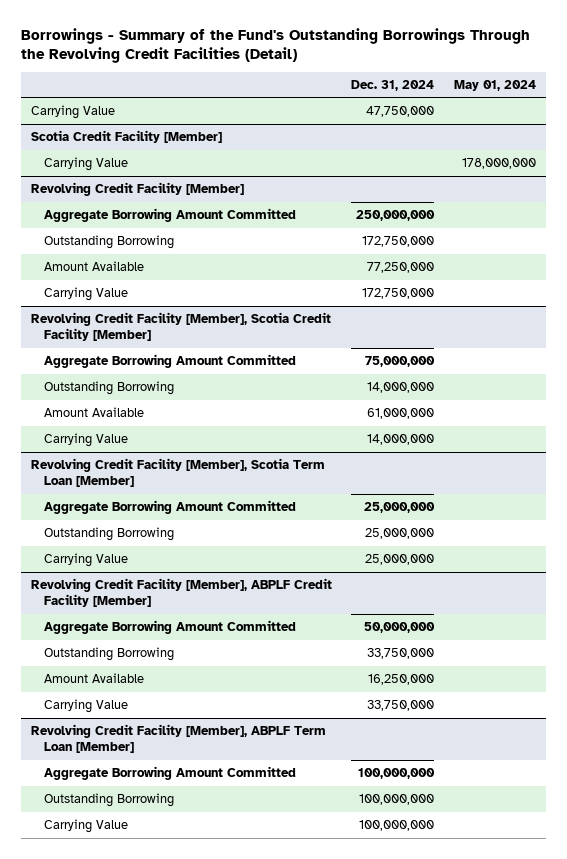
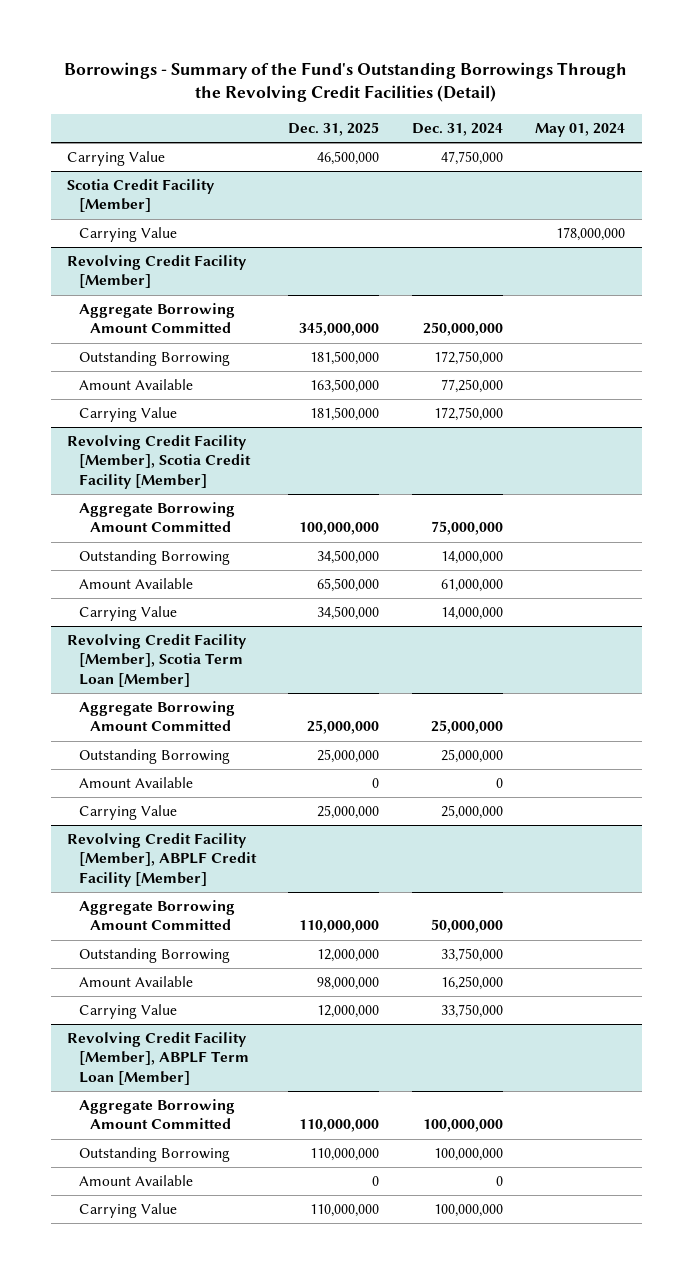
- | Dec. 31, 2024 | May 01, 2024
+ | Dec. 31, 2025 | Dec. 31, 2024 | May 01, 2024
@ Revolving Credit Facility [Member], Scotia Term Loan [Member]
+ Amount Available | 0 | 0 |
@ Revolving Credit Facility [Member], ABPLF Term Loan [Member]
+ Amount Available | 0 | 0 |

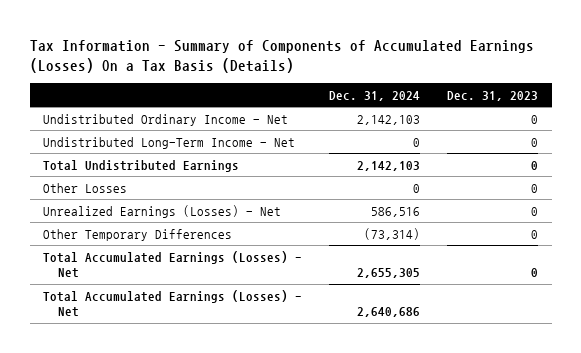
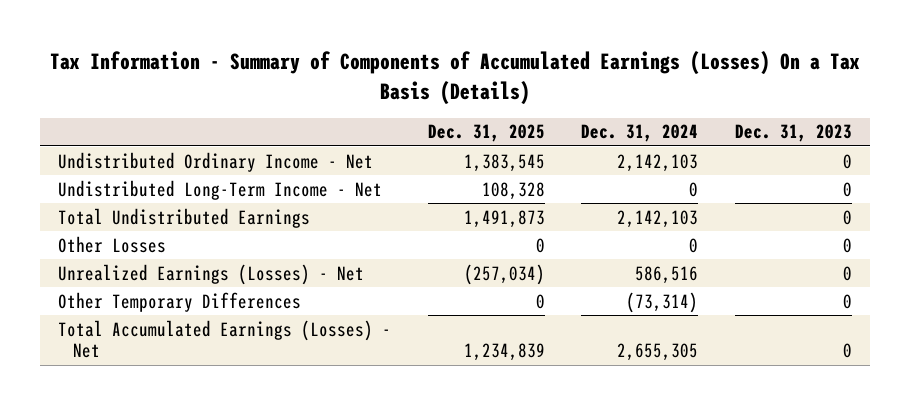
- | Dec. 31, 2024 | Dec. 31, 2023
+ | Dec. 31, 2025 | Dec. 31, 2024 | Dec. 31, 2023
- Total Accumulated Earnings (Losses) - Net | 2,640,686 |

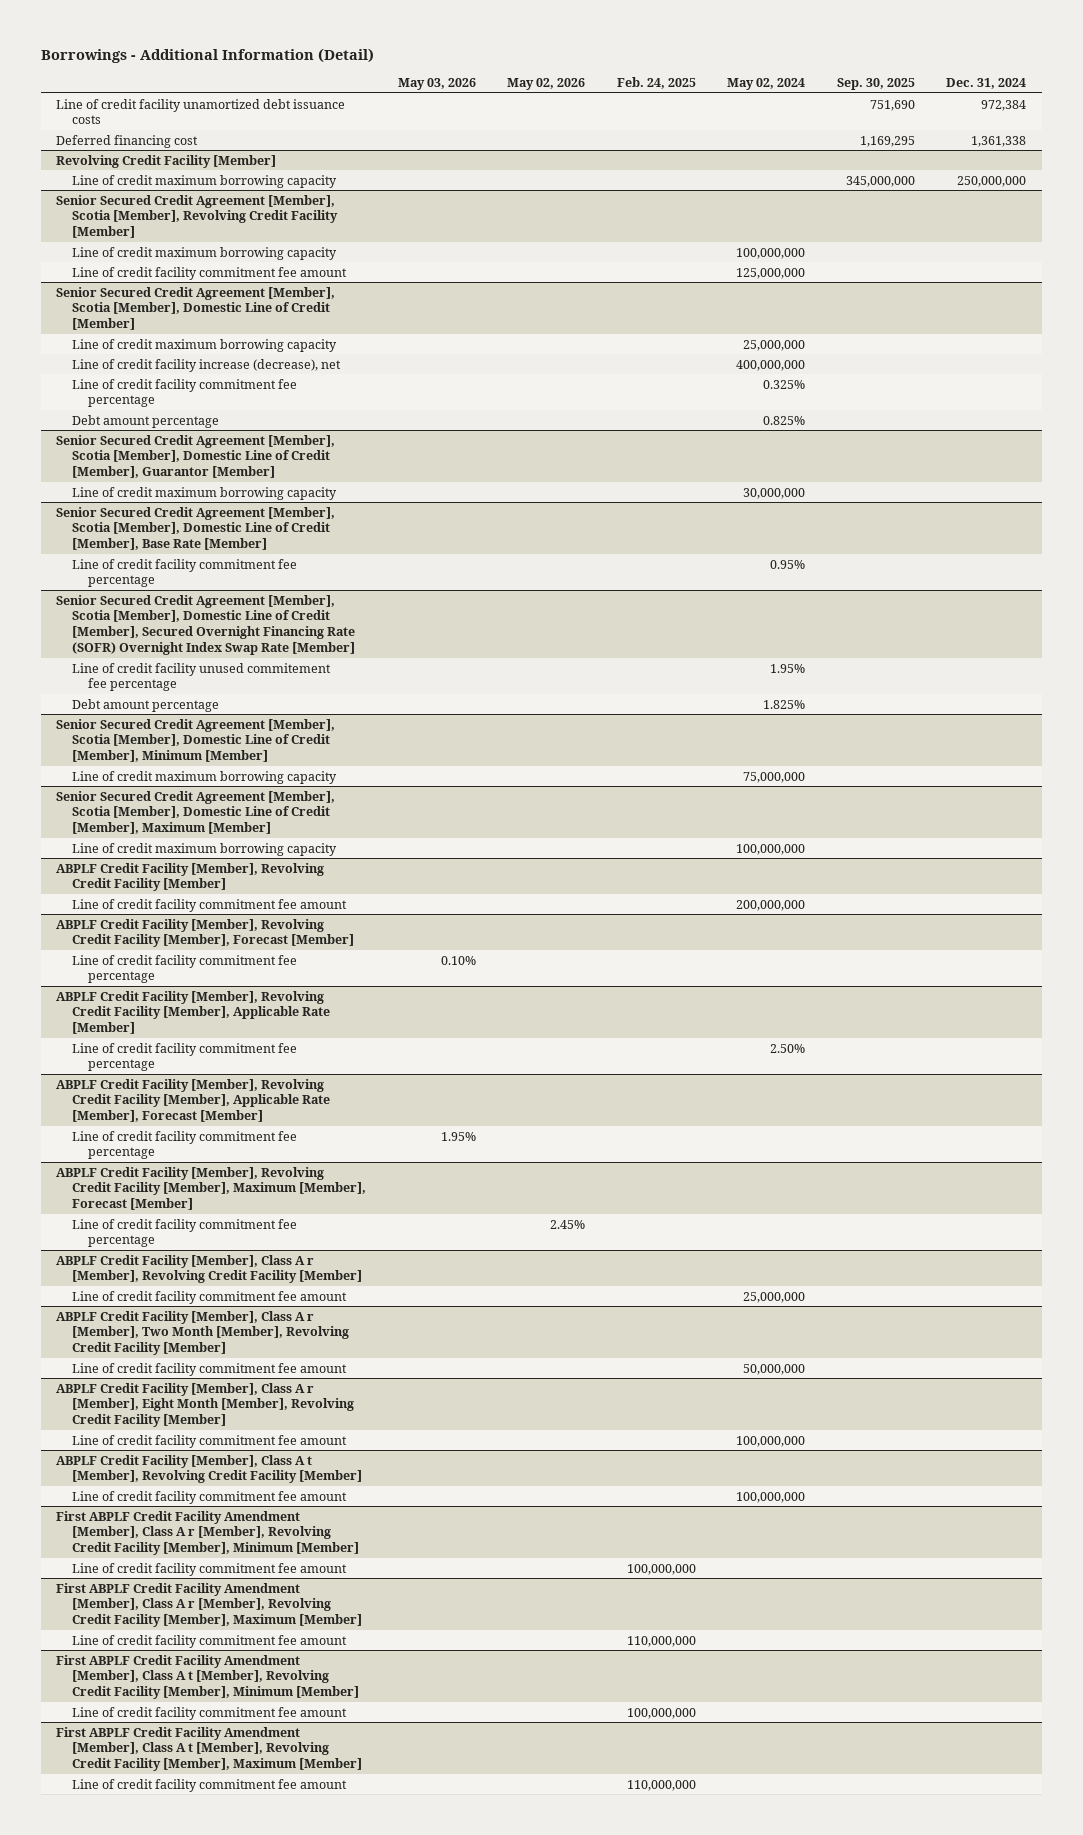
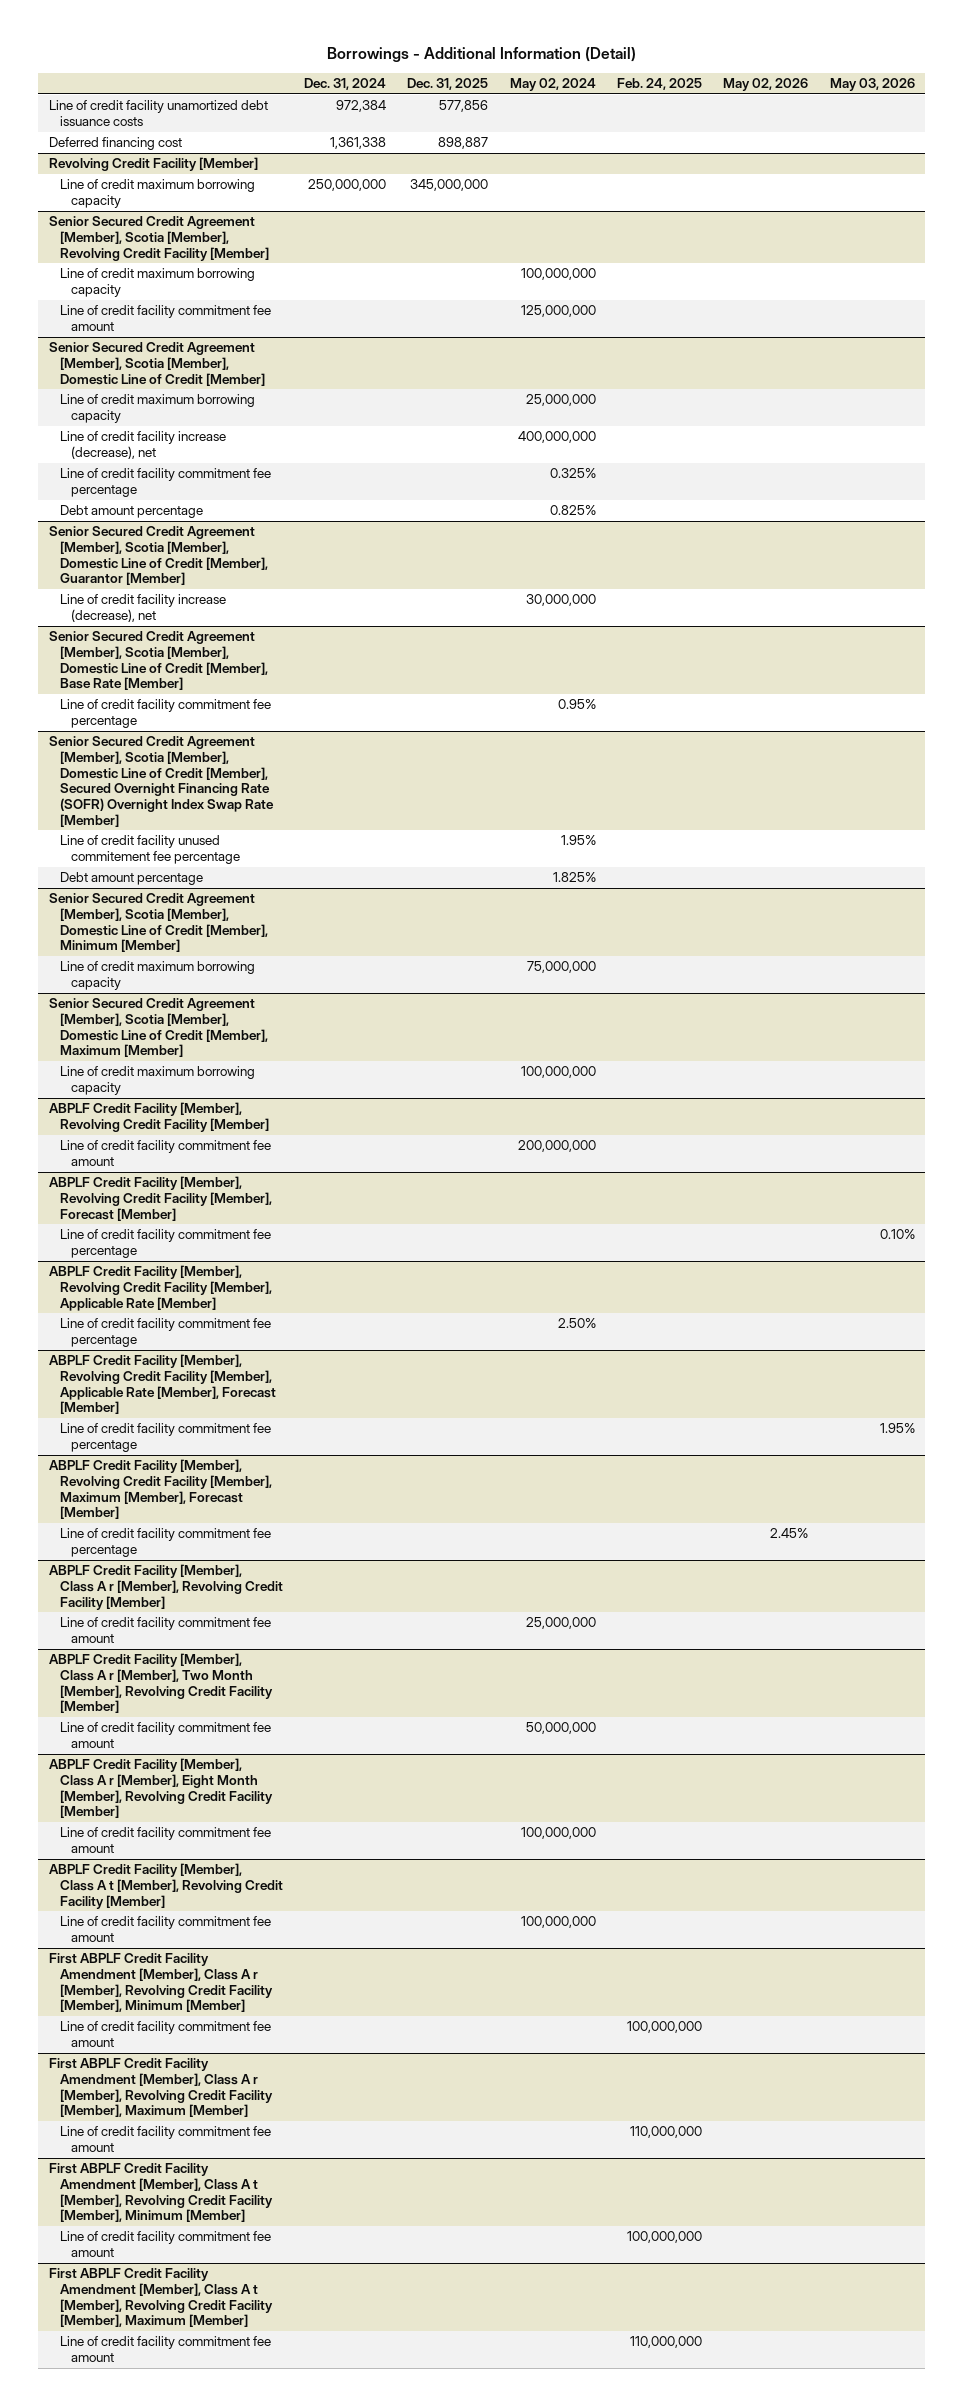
- | May 03, 2026 | May 02, 2026 | Feb. 24, 2025 | May 02, 2024 | Sep. 30, 2025 | Dec. 31, 2024
+ | Dec. 31, 2024 | Dec. 31, 2025 | May 02, 2024 | Feb. 24, 2025 | May 02, 2026 | May 03, 2026
@ Senior Secured Credit Agreement [Member], Scotia [Member], Domestic Line of Credit [Member], Guarantor [Member]
- Line of credit maximum borrowing capacity | | | | 30,000,000 | |
+ Line of credit facility increase (decrease), net | | | 30,000,000 | | |

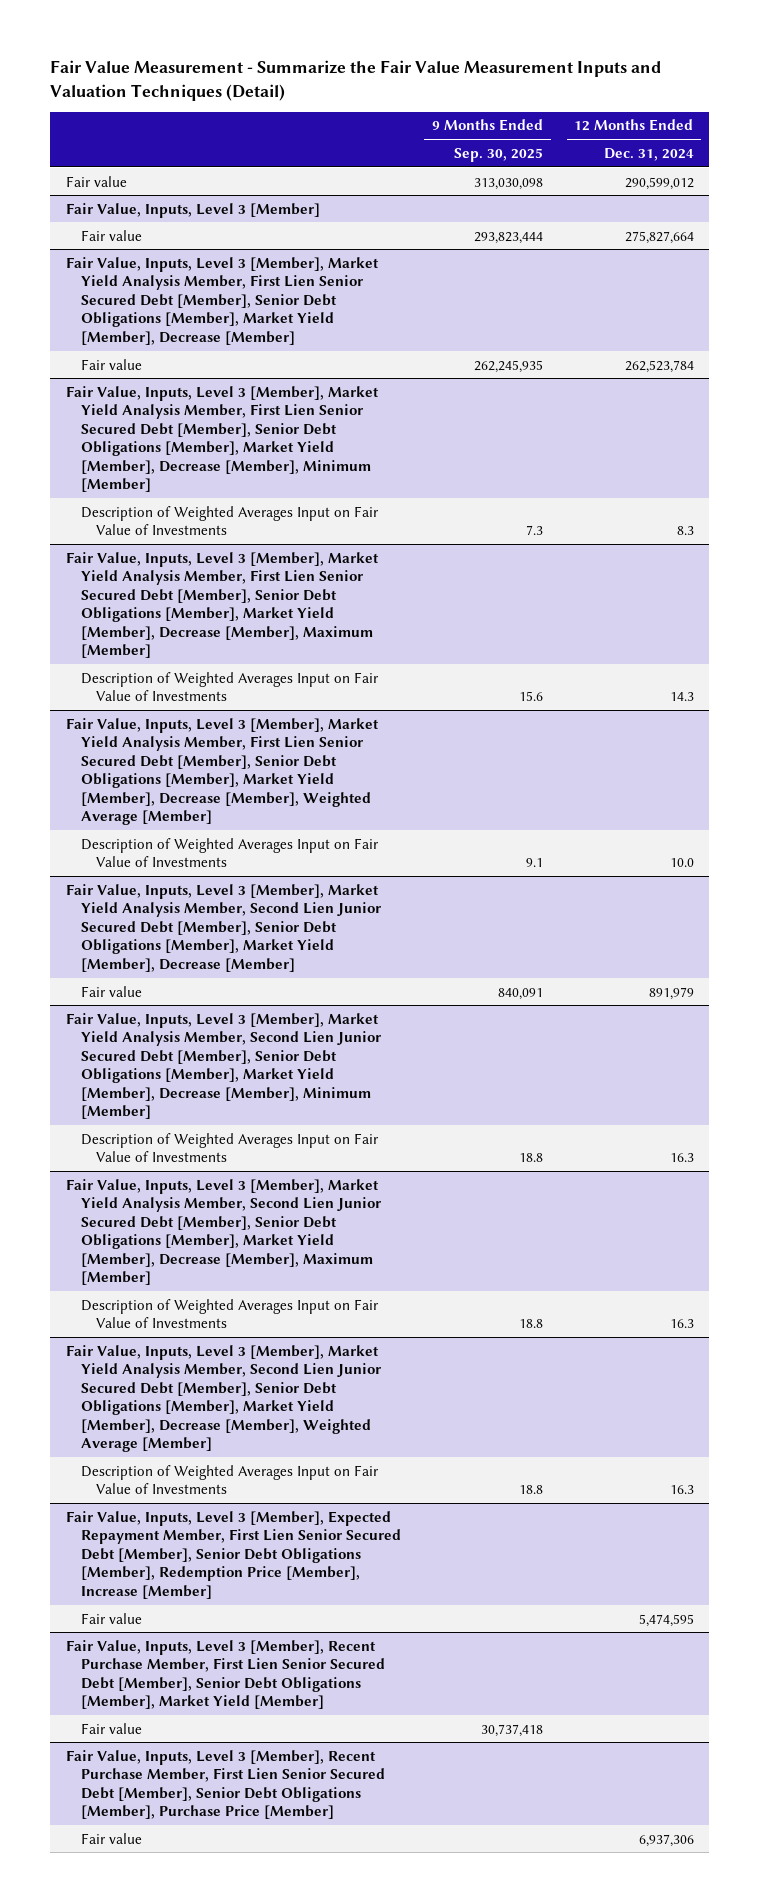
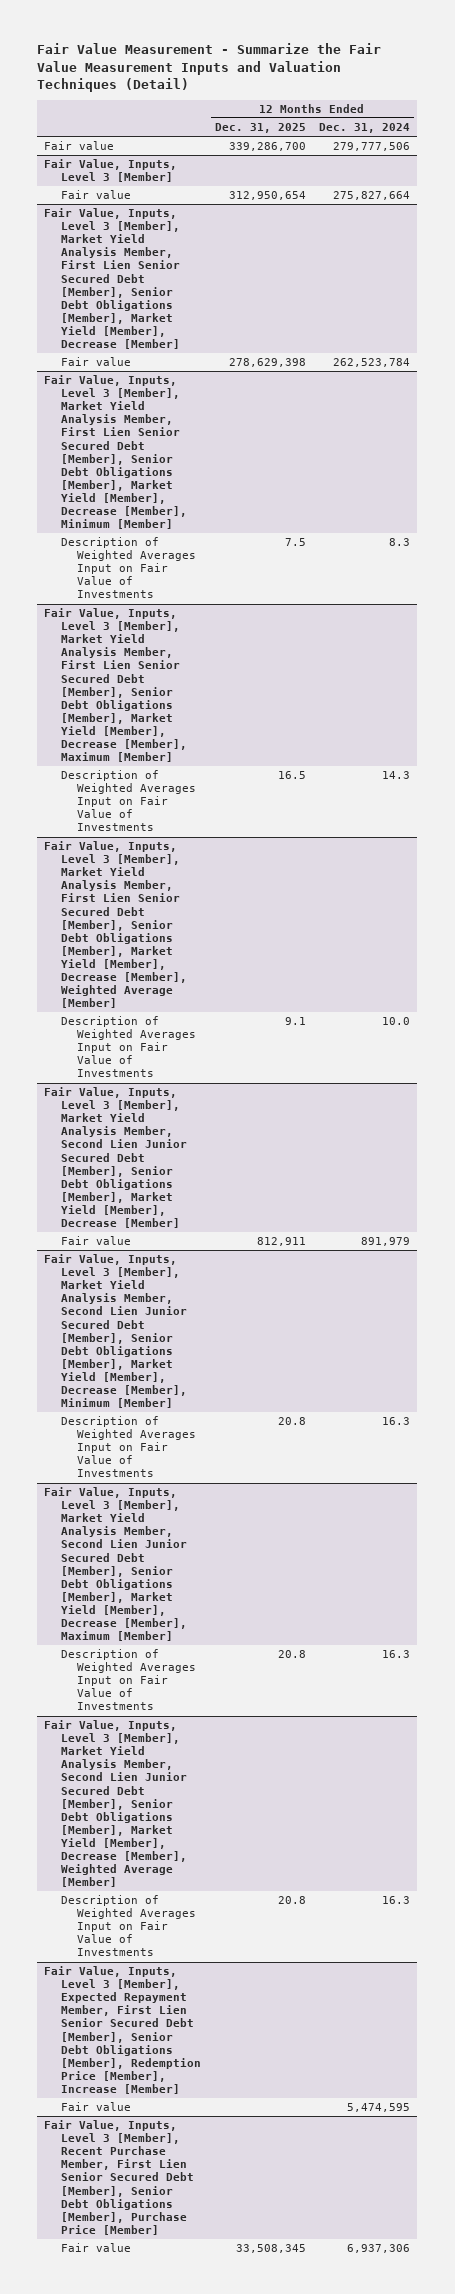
- | 9 Months Ended Sep. 30, 2025 | 12 Months Ended Dec. 31, 2024
+ | 12 Months Ended Dec. 31, 2025 | 12 Months Ended Dec. 31, 2024
- Fair value | 313,030,098 | 290,599,012
+ Fair value | 339,286,700 | 279,777,506
- Fair Value, Inputs, Level 3 [Member], Recent Purchase Member, First Lien Senior Secured Debt [Member], Senior Debt Obligations [Member], Market Yield [Member]
- Fair value | 30,737,418 |

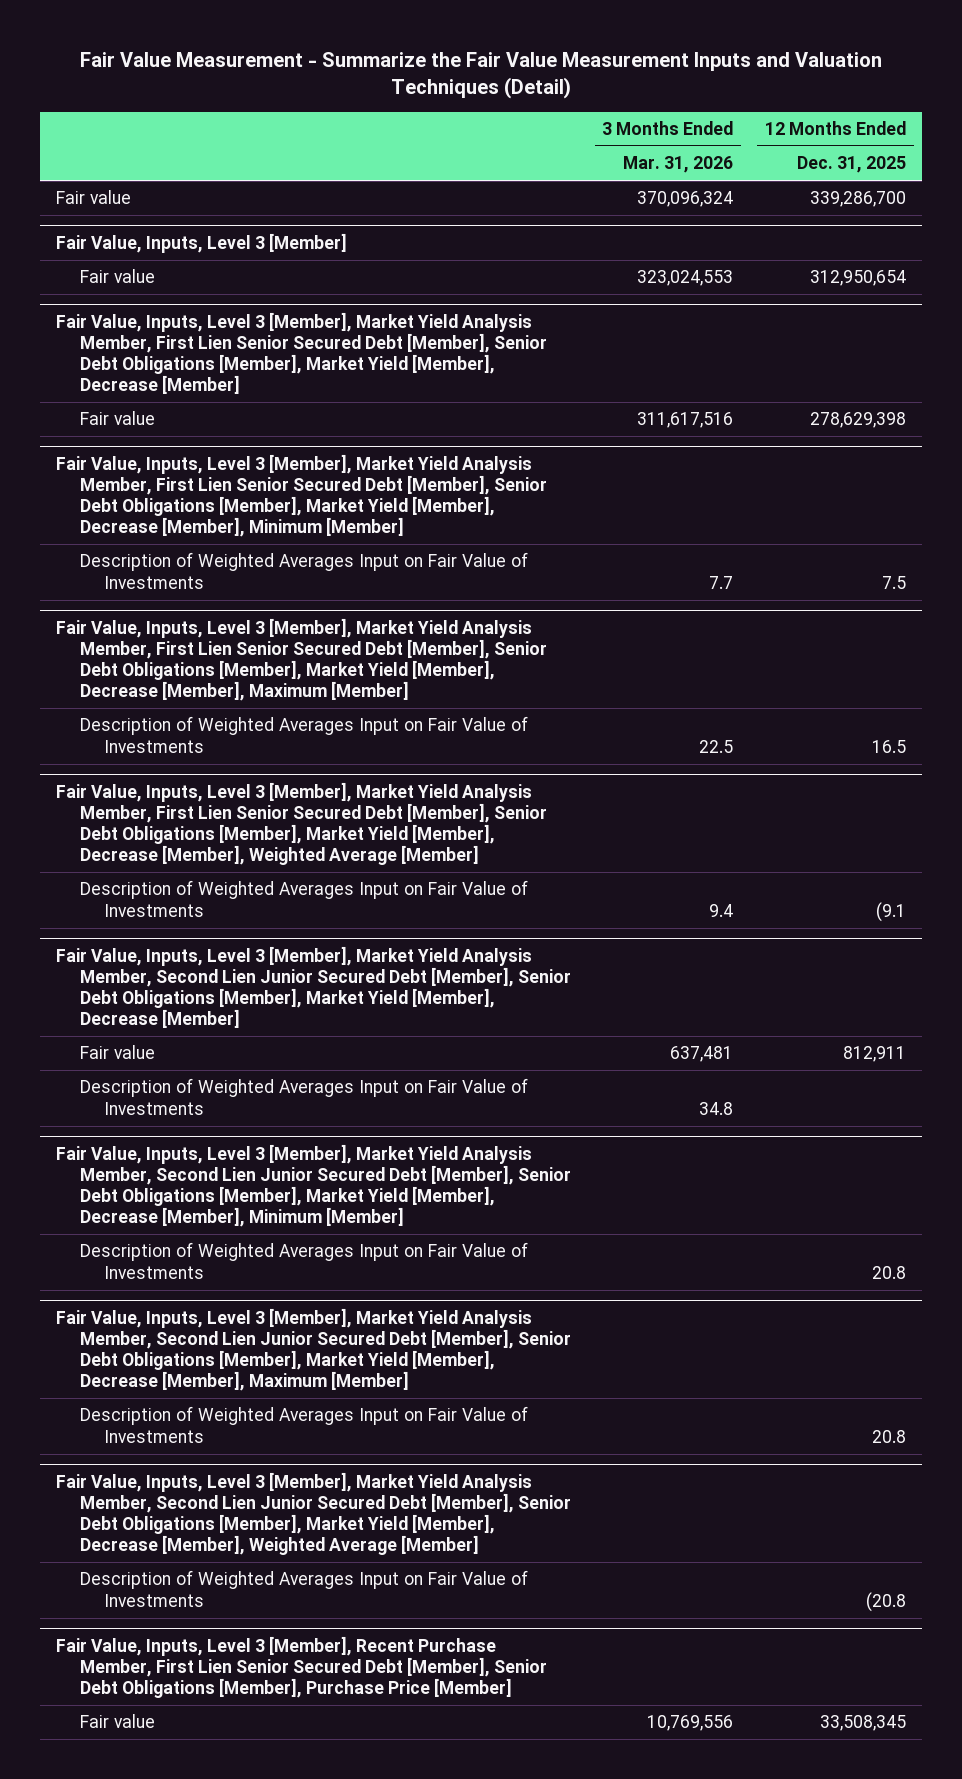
- | 12 Months Ended Dec. 31, 2025 | 12 Months Ended Dec. 31, 2024
+ | 3 Months Ended Mar. 31, 2026 | 12 Months Ended Dec. 31, 2025
@ Fair Value, Inputs, Level 3 [Member], Market Yield Analysis Member, First Lien Senior Secured Debt [Member], Senior Debt Obligations [Member], Market Yield [Member], Decrease [Member], Weighted Average [Member]
- Description of Weighted Averages Input on Fair Value of Investments | 9.1 | 10.0
+ Description of Weighted Averages Input on Fair Value of Investments | 9.4 | (9.1
@ Fair Value, Inputs, Level 3 [Member], Market Yield Analysis Member, Second Lien Junior Secured Debt [Member], Senior Debt Obligations [Member], Market Yield [Member], Decrease [Member]
+ Description of Weighted Averages Input on Fair Value of Investments | 34.8 |
@ Fair Value, Inputs, Level 3 [Member], Market Yield Analysis Member, Second Lien Junior Secured Debt [Member], Senior Debt Obligations [Member], Market Yield [Member], Decrease [Member], Weighted Average [Member]
- Description of Weighted Averages Input on Fair Value of Investments | 20.8 | 16.3
- Fair Value, Inputs, Level 3 [Member], Expected Repayment Member, First Lien Senior Secured Debt [Member], Senior Debt Obligations [Member], Redemption Price [Member], Increase [Member]
- Fair value | | 5,474,595
@ Fair Value, Inputs, Level 3 [Member], Market Yield Analysis Member, Second Lien Junior Secured Debt [Member], Senior Debt Obligations [Member], Market Yield [Member], Decrease [Member], Weighted Average [Member]
+ Description of Weighted Averages Input on Fair Value of Investments | | (20.8

